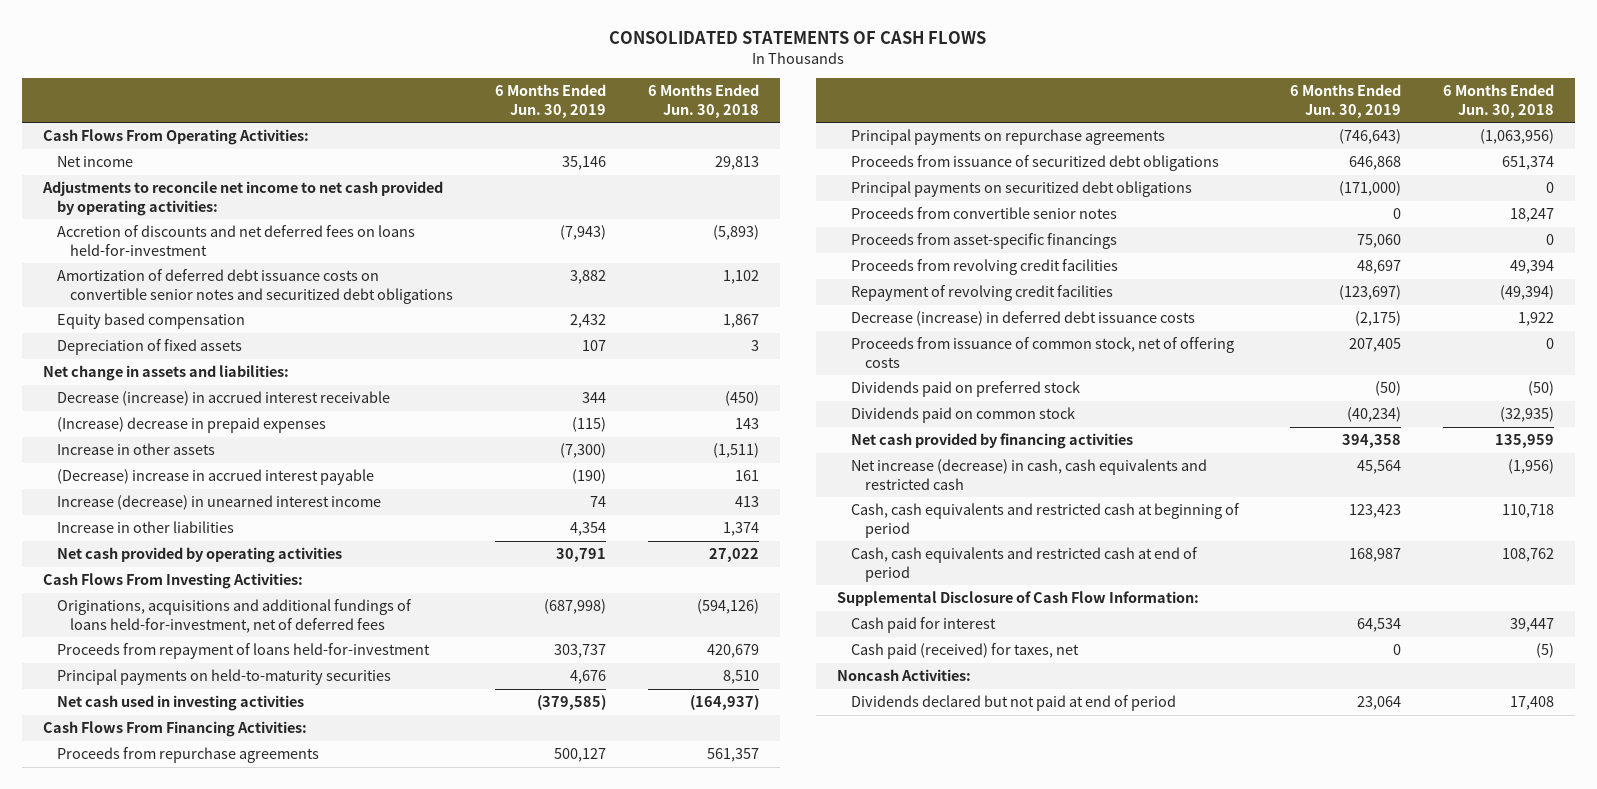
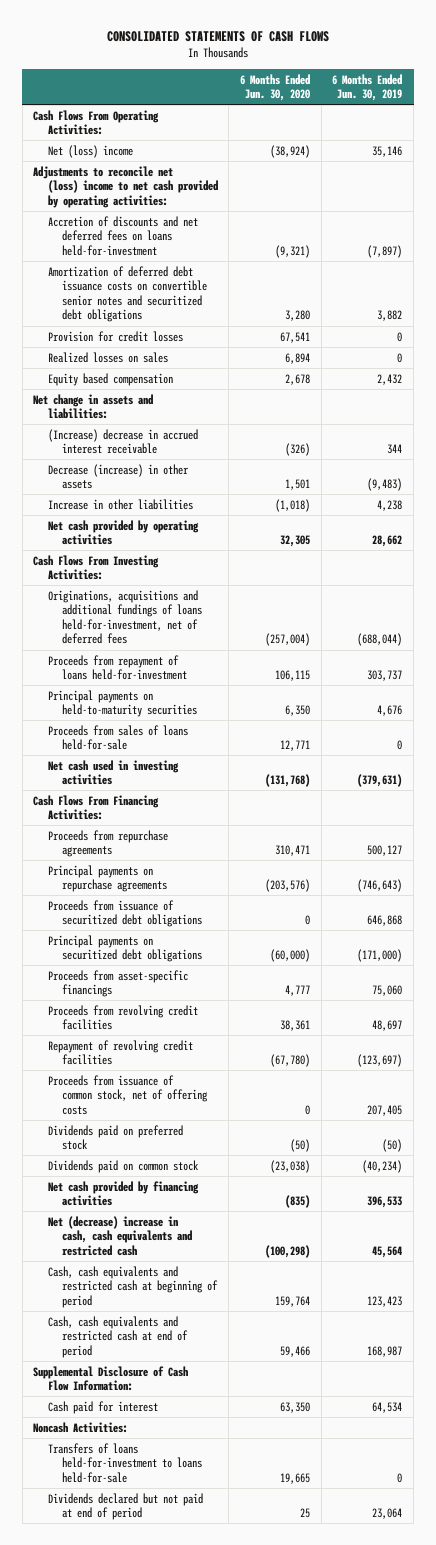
- | 6 Months Ended Jun. 30, 2019 | 6 Months Ended Jun. 30, 2018
+ | 6 Months Ended Jun. 30, 2020 | 6 Months Ended Jun. 30, 2019
- Net income | 35,146 | 29,813
- Adjustments to reconcile net income to net cash provided by operating activities:
- Accretion of discounts and net deferred fees on loans held-for-investment | (7,943) | (5,893)
+ Net (loss) income | (38,924) | 35,146
+ Adjustments to reconcile net (loss) income to net cash provided by operating activities:
+ Accretion of discounts and net deferred fees on loans held-for-investment | (9,321) | (7,897)
+ Provision for credit losses | 67,541 | 0
+ Realized losses on sales | 6,894 | 0
- Depreciation of fixed assets | 107 | 3
- Decrease (increase) in accrued interest receivable | 344 | (450)
- (Increase) decrease in prepaid expenses | (115) | 143
- Increase in other assets | (7,300) | (1,511)
- (Decrease) increase in accrued interest payable | (190) | 161
- Increase (decrease) in unearned interest income | 74 | 413
- Increase in other liabilities | 4,354 | 1,374
- Net cash provided by operating activities | 30,791 | 27,022
+ (Increase) decrease in accrued interest receivable | (326) | 344
+ Decrease (increase) in other assets | 1,501 | (9,483)
+ Increase in other liabilities | (1,018) | 4,238
+ Net cash provided by operating activities | 32,305 | 28,662
- Originations, acquisitions and additional fundings of loans held-for-investment, net of deferred fees | (687,998) | (594,126)
+ Originations, acquisitions and additional fundings of loans held-for-investment, net of deferred fees | (257,004) | (688,044)
- Net cash used in investing activities | (379,585) | (164,937)
+ Proceeds from sales of loans held-for-sale | 12,771 | 0
+ Net cash used in investing activities | (131,768) | (379,631)
- Proceeds from convertible senior notes | 0 | 18,247
- Decrease (increase) in deferred debt issuance costs | (2,175) | 1,922
- Net cash provided by financing activities | 394,358 | 135,959
- Net increase (decrease) in cash, cash equivalents and restricted cash | 45,564 | (1,956)
+ Net cash provided by financing activities | (835) | 396,533
+ Net (decrease) increase in cash, cash equivalents and restricted cash | (100,298) | 45,564
- Cash paid (received) for taxes, net | 0 | (5)
+ Transfers of loans held-for-investment to loans held-for-sale | 19,665 | 0

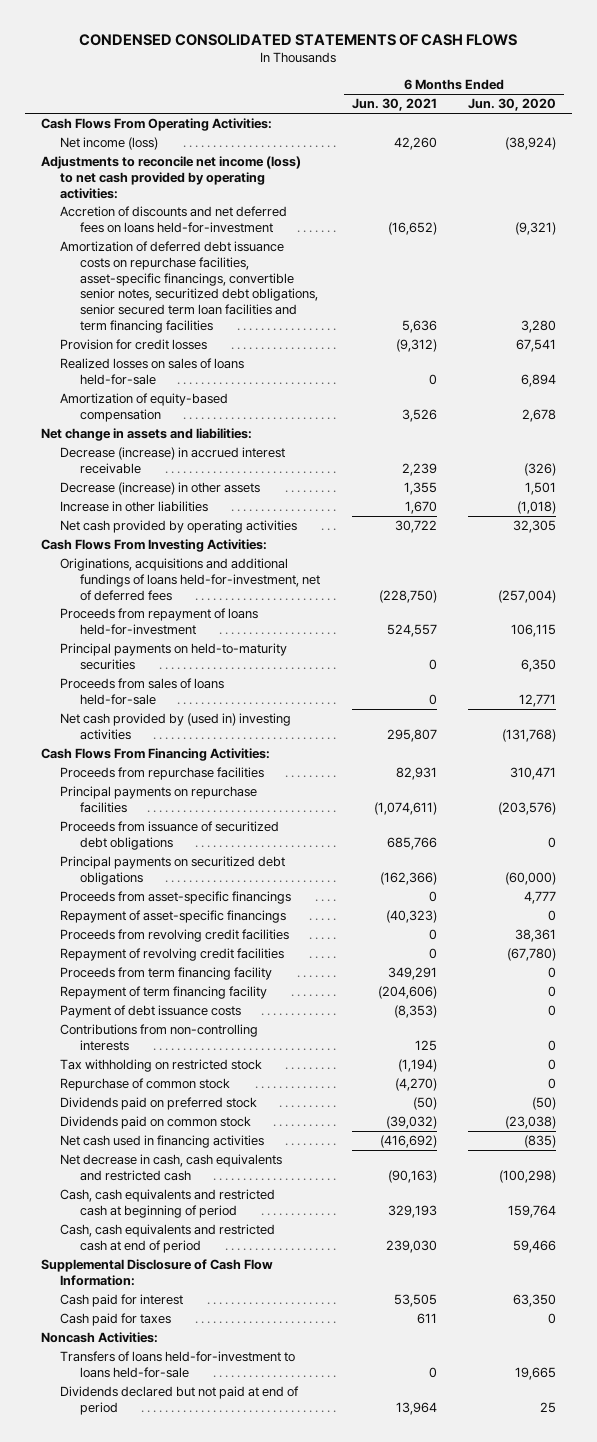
- CONSOLIDATED STATEMENTS OF CASH FLOWS
+ CONDENSED CONSOLIDATED STATEMENTS OF CASH FLOWS
- | 6 Months Ended Jun. 30, 2020 | 6 Months Ended Jun. 30, 2019
+ | 6 Months Ended Jun. 30, 2021 | 6 Months Ended Jun. 30, 2020
- Net (loss) income | (38,924) | 35,146
- Adjustments to reconcile net (loss) income to net cash provided by operating activities:
+ Net income (loss) | 42,260 | (38,924)
+ Adjustments to reconcile net income (loss) to net cash provided by operating activities:
- Amortization of deferred debt issuance costs on convertible senior notes and securitized debt obligations | 3,280 | 3,882
+ Amortization of deferred debt issuance costs on repurchase facilities, asset-specific financings, convertible senior notes, securitized debt obligations, senior secured term loan facilities and term financing facilities | 5,636 | 3,280
- Realized losses on sales | 6,894 | 0
- Equity based compensation | 2,678 | 2,432
+ Realized losses on sales of loans held-for-sale | 0 | 6,894
+ Amortization of equity-based compensation | 3,526 | 2,678
- (Increase) decrease in accrued interest receivable | (326) | 344
+ Decrease (increase) in accrued interest receivable | 2,239 | (326)
- Net cash used in investing activities | (131,768) | (379,631)
+ Net cash provided by (used in) investing activities | 295,807 | (131,768)
- Proceeds from repurchase agreements | 310,471 | 500,127
- Principal payments on repurchase agreements | (203,576) | (746,643)
+ Proceeds from repurchase facilities | 82,931 | 310,471
+ Principal payments on repurchase facilities | (1,074,611) | (203,576)
+ Repayment of asset-specific financings | (40,323) | 0
- Proceeds from issuance of common stock, net of offering costs | 0 | 207,405
+ Proceeds from term financing facility | 349,291 | 0
+ Repayment of term financing facility | (204,606) | 0
+ Payment of debt issuance costs | (8,353) | 0
+ Contributions from non-controlling interests | 125 | 0
+ Tax withholding on restricted stock | (1,194) | 0
+ Repurchase of common stock | (4,270) | 0
- Net cash provided by financing activities | (835) | 396,533
- Net (decrease) increase in cash, cash equivalents and restricted cash | (100,298) | 45,564
+ Net cash used in financing activities | (416,692) | (835)
+ Net decrease in cash, cash equivalents and restricted cash | (90,163) | (100,298)
+ Cash paid for taxes | 611 | 0

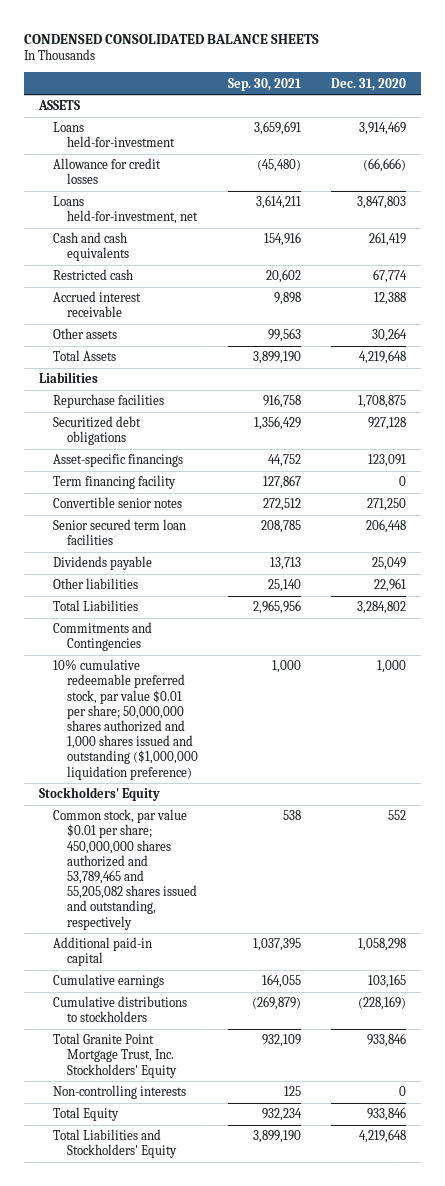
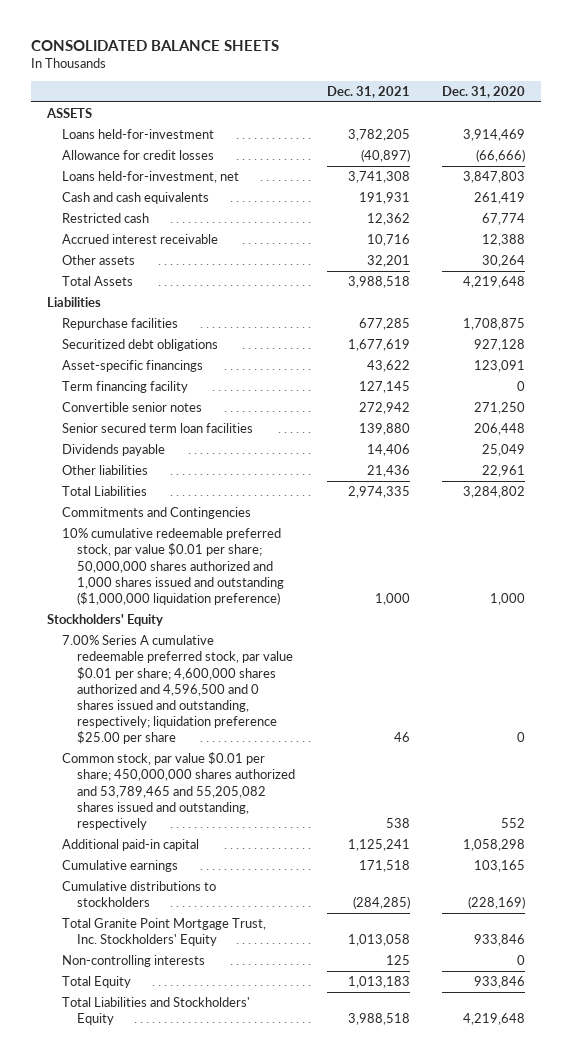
- CONDENSED CONSOLIDATED BALANCE SHEETS
+ CONSOLIDATED BALANCE SHEETS
- | Sep. 30, 2021 | Dec. 31, 2020
+ | Dec. 31, 2021 | Dec. 31, 2020
+ 7.00% Series A cumulative redeemable preferred stock, par value $0.01 per share; 4,600,000 shares authorized and 4,596,500 and 0 shares issued and outstanding, respectively; liquidation preference $25.00 per share | 46 | 0

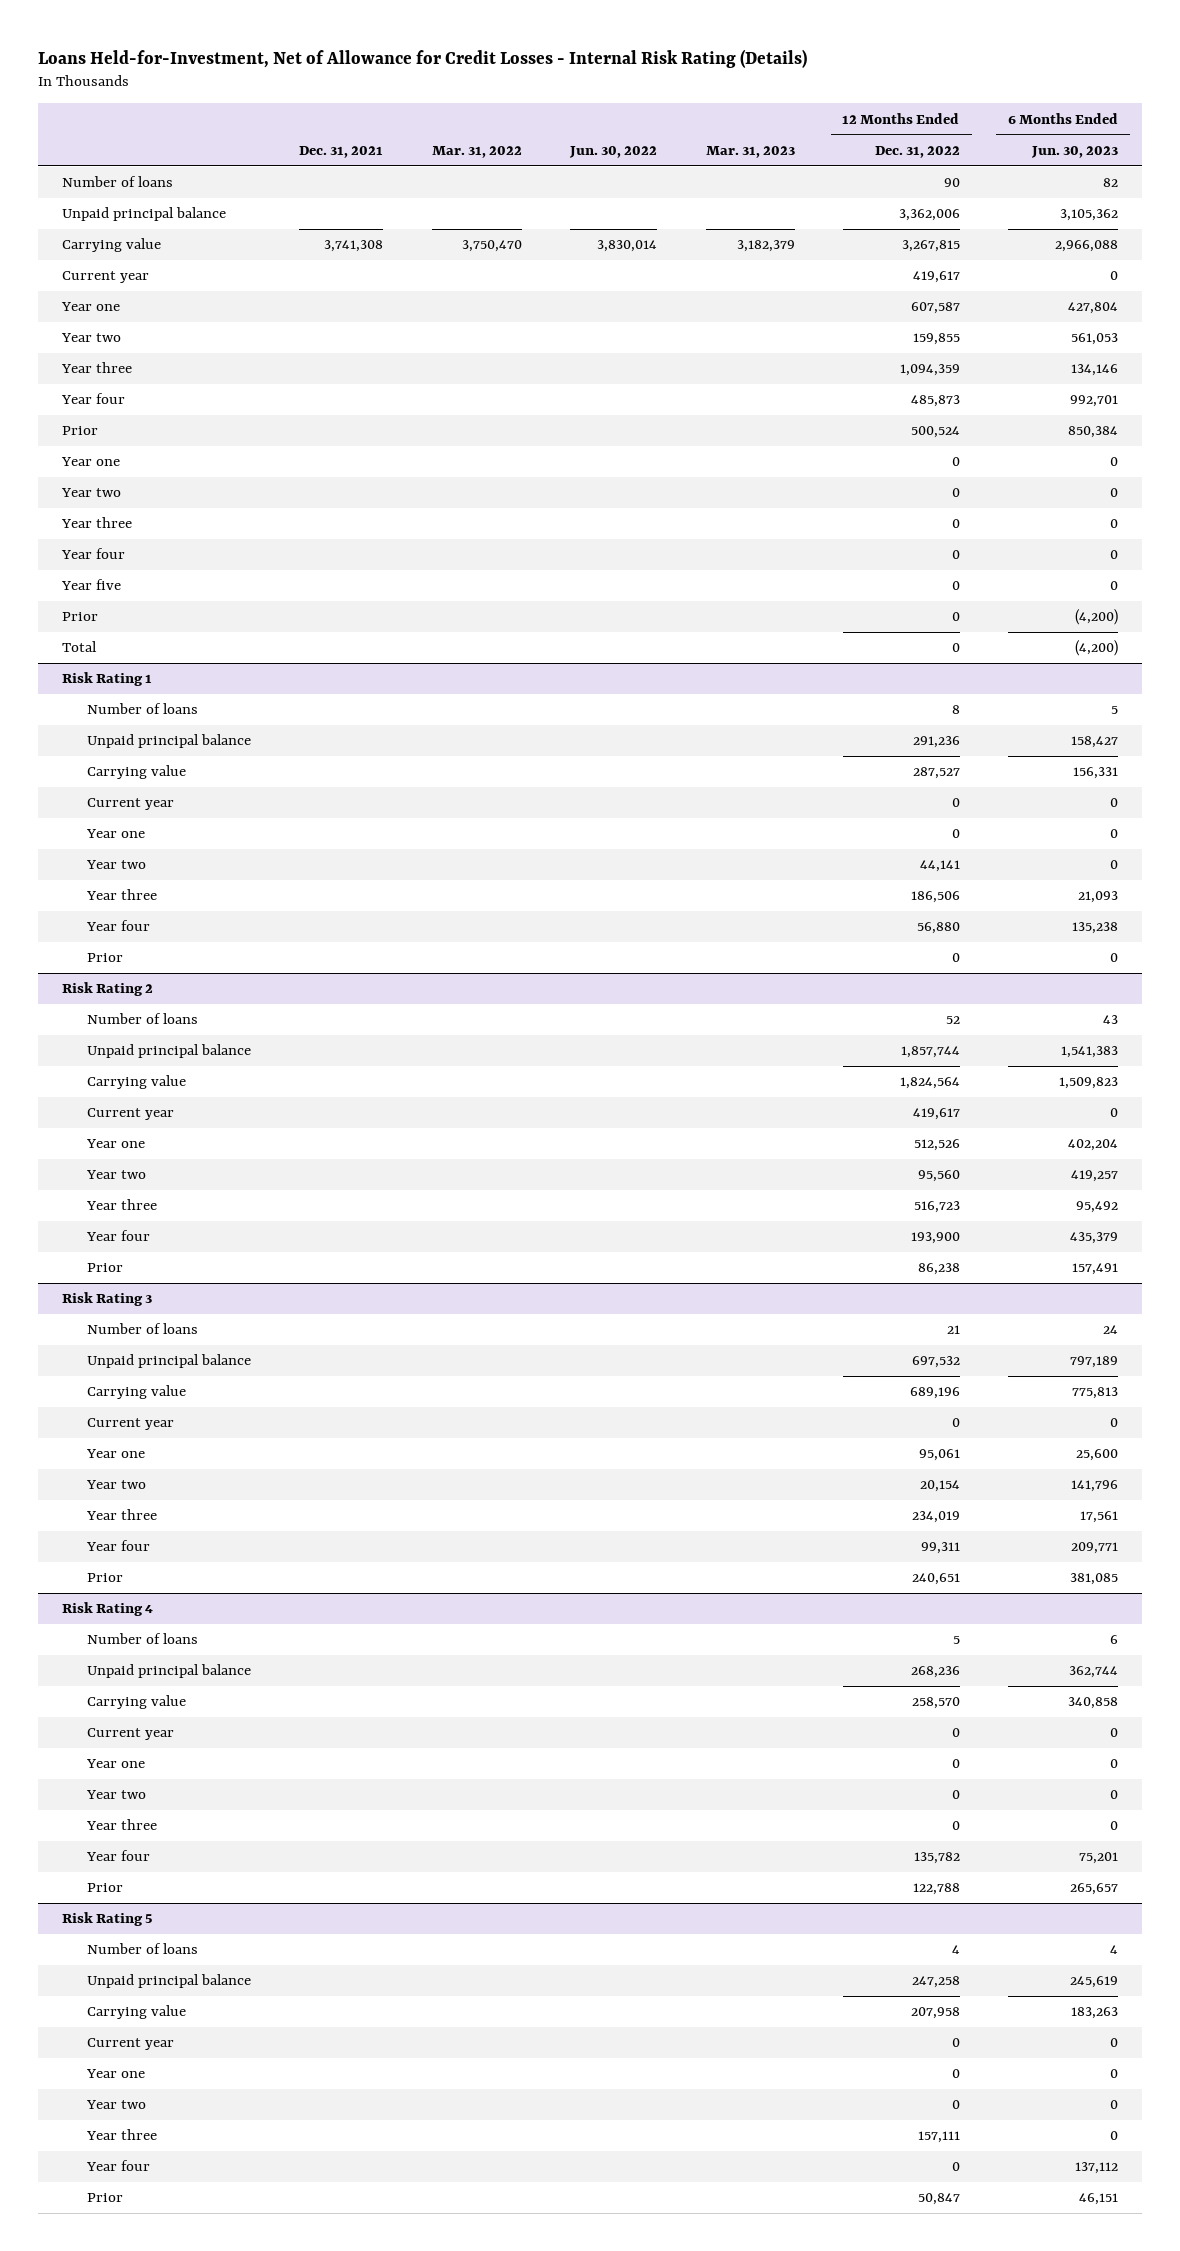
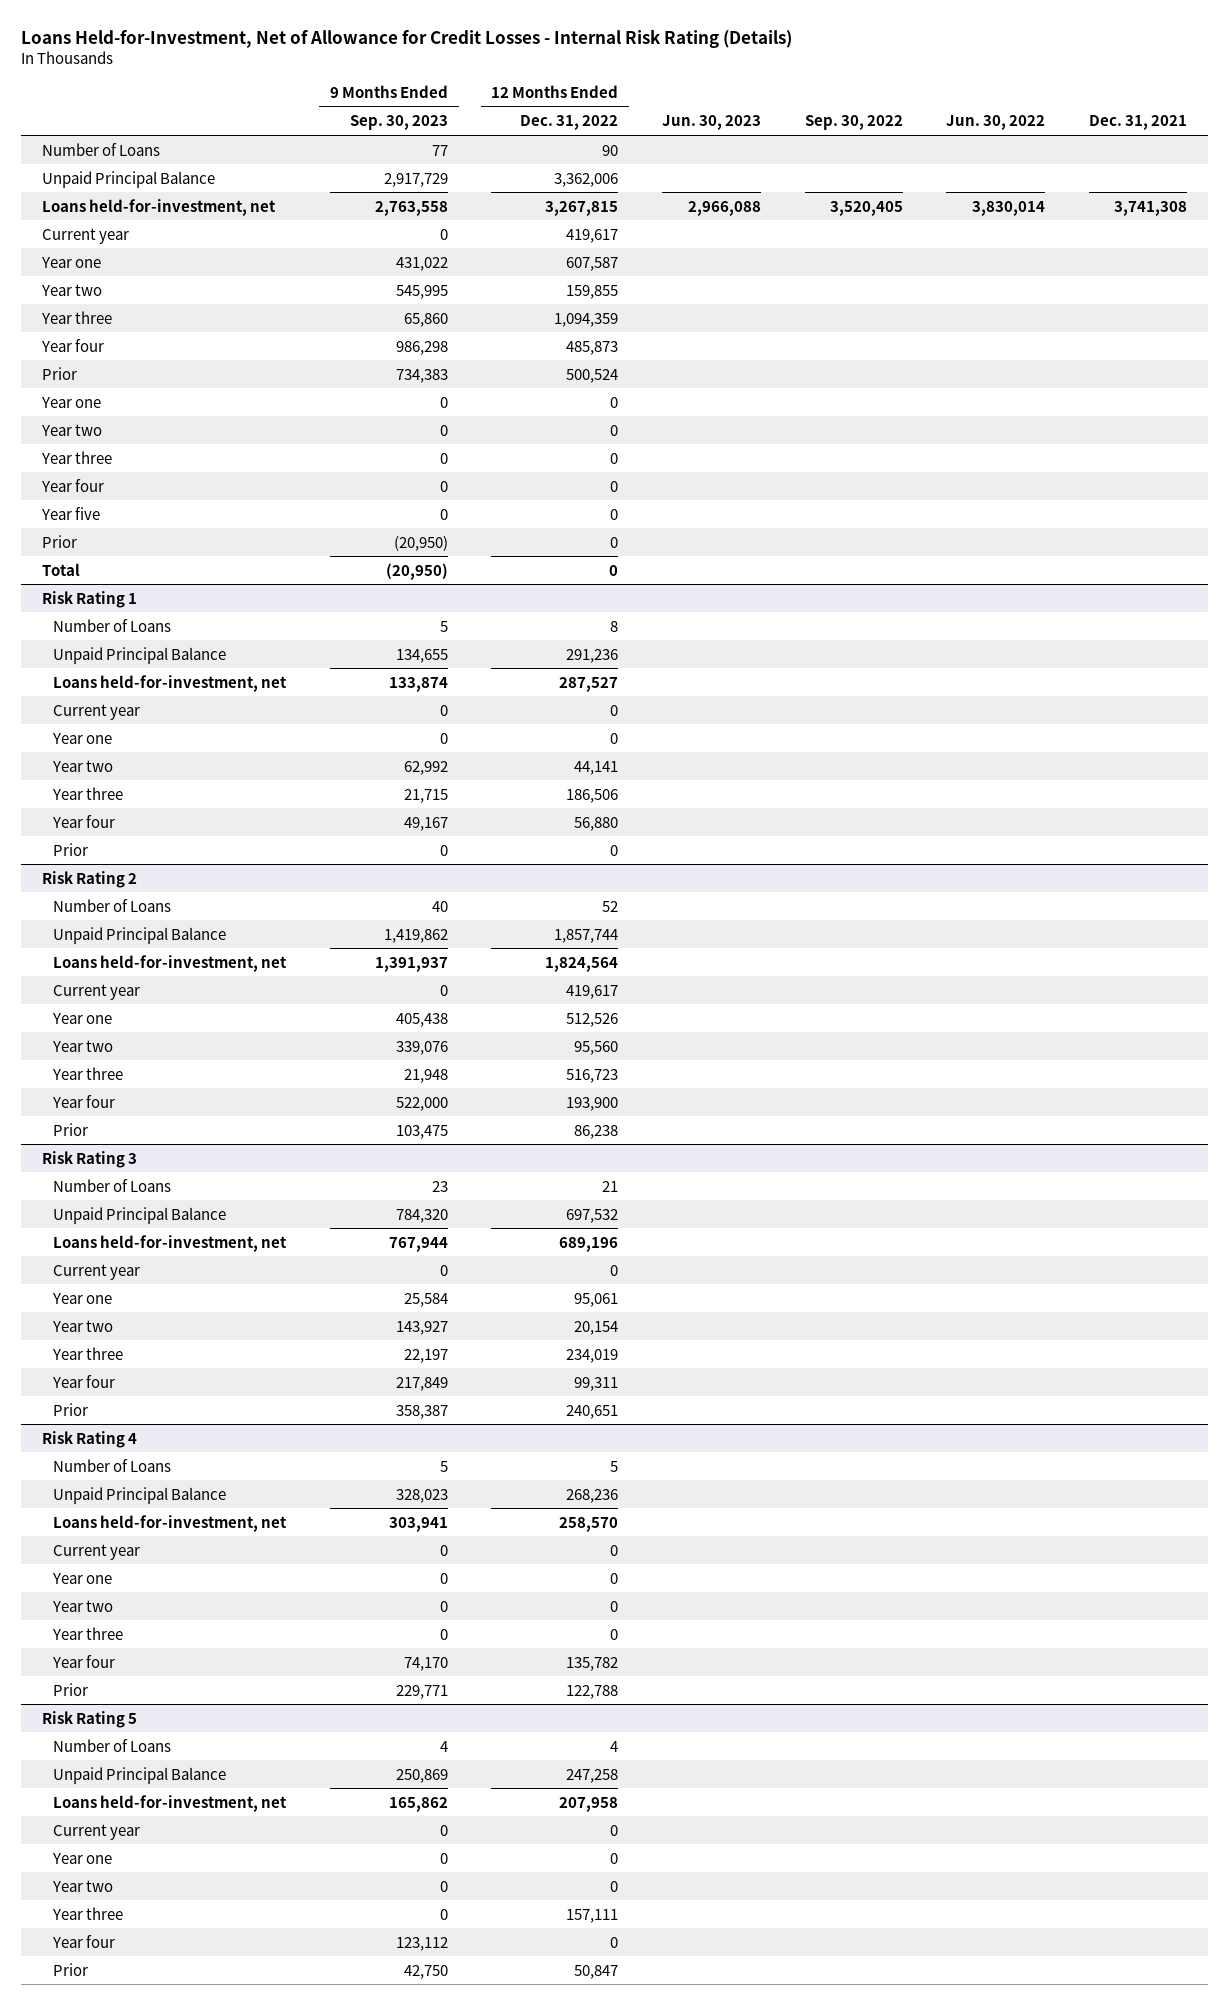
- | Dec. 31, 2021 | Mar. 31, 2022 | Jun. 30, 2022 | Mar. 31, 2023 | 12 Months Ended Dec. 31, 2022 | 6 Months Ended Jun. 30, 2023
+ | 9 Months Ended Sep. 30, 2023 | 12 Months Ended Dec. 31, 2022 | Jun. 30, 2023 | Sep. 30, 2022 | Jun. 30, 2022 | Dec. 31, 2021
- Number of loans | | | | | 90 | 82
- Unpaid principal balance | | | | | 3,362,006 | 3,105,362
- Carrying value | 3,741,308 | 3,750,470 | 3,830,014 | 3,182,379 | 3,267,815 | 2,966,088
+ Number of Loans | 77 | 90 | | | |
+ Unpaid Principal Balance | 2,917,729 | 3,362,006 | | | |
+ Loans held-for-investment, net | 2,763,558 | 3,267,815 | 2,966,088 | 3,520,405 | 3,830,014 | 3,741,308
@ Risk Rating 1
- Number of loans | | | | | 8 | 5
- Unpaid principal balance | | | | | 291,236 | 158,427
- Carrying value | | | | | 287,527 | 156,331
+ Number of Loans | 5 | 8 | | | |
+ Unpaid Principal Balance | 134,655 | 291,236 | | | |
+ Loans held-for-investment, net | 133,874 | 287,527 | | | |
@ Risk Rating 2
- Number of loans | | | | | 52 | 43
- Unpaid principal balance | | | | | 1,857,744 | 1,541,383
- Carrying value | | | | | 1,824,564 | 1,509,823
+ Number of Loans | 40 | 52 | | | |
+ Unpaid Principal Balance | 1,419,862 | 1,857,744 | | | |
+ Loans held-for-investment, net | 1,391,937 | 1,824,564 | | | |
@ Risk Rating 3
- Number of loans | | | | | 21 | 24
- Unpaid principal balance | | | | | 697,532 | 797,189
- Carrying value | | | | | 689,196 | 775,813
+ Number of Loans | 23 | 21 | | | |
+ Unpaid Principal Balance | 784,320 | 697,532 | | | |
+ Loans held-for-investment, net | 767,944 | 689,196 | | | |
@ Risk Rating 4
- Number of loans | | | | | 5 | 6
- Unpaid principal balance | | | | | 268,236 | 362,744
- Carrying value | | | | | 258,570 | 340,858
+ Number of Loans | 5 | 5 | | | |
+ Unpaid Principal Balance | 328,023 | 268,236 | | | |
+ Loans held-for-investment, net | 303,941 | 258,570 | | | |
@ Risk Rating 5
- Number of loans | | | | | 4 | 4
- Unpaid principal balance | | | | | 247,258 | 245,619
- Carrying value | | | | | 207,958 | 183,263
+ Number of Loans | 4 | 4 | | | |
+ Unpaid Principal Balance | 250,869 | 247,258 | | | |
+ Loans held-for-investment, net | 165,862 | 207,958 | | | |

